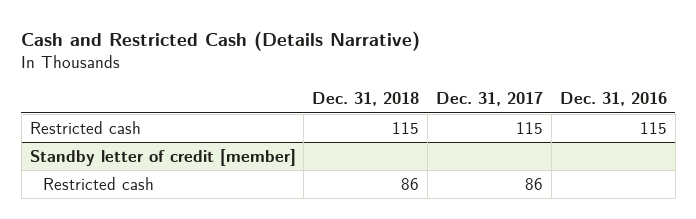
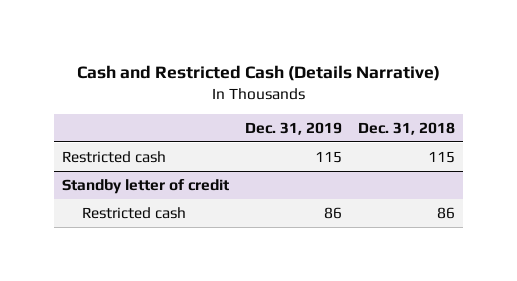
- | Dec. 31, 2018 | Dec. 31, 2017 | Dec. 31, 2016
+ | Dec. 31, 2019 | Dec. 31, 2018
- Standby letter of credit [member]
+ Standby letter of credit

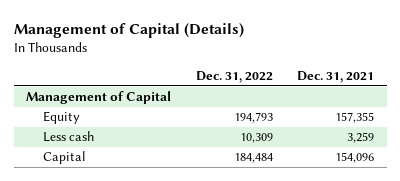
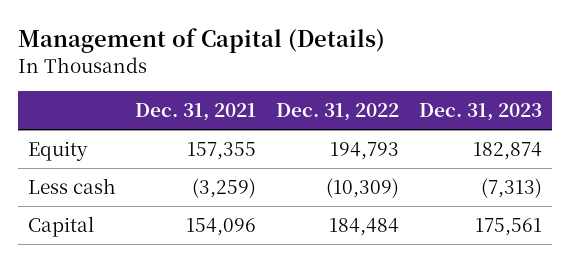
- | Dec. 31, 2022 | Dec. 31, 2021
+ | Dec. 31, 2021 | Dec. 31, 2022 | Dec. 31, 2023
- Management of Capital
- Less cash | 10,309 | 3,259
+ Less cash | (3,259) | (10,309) | (7,313)

